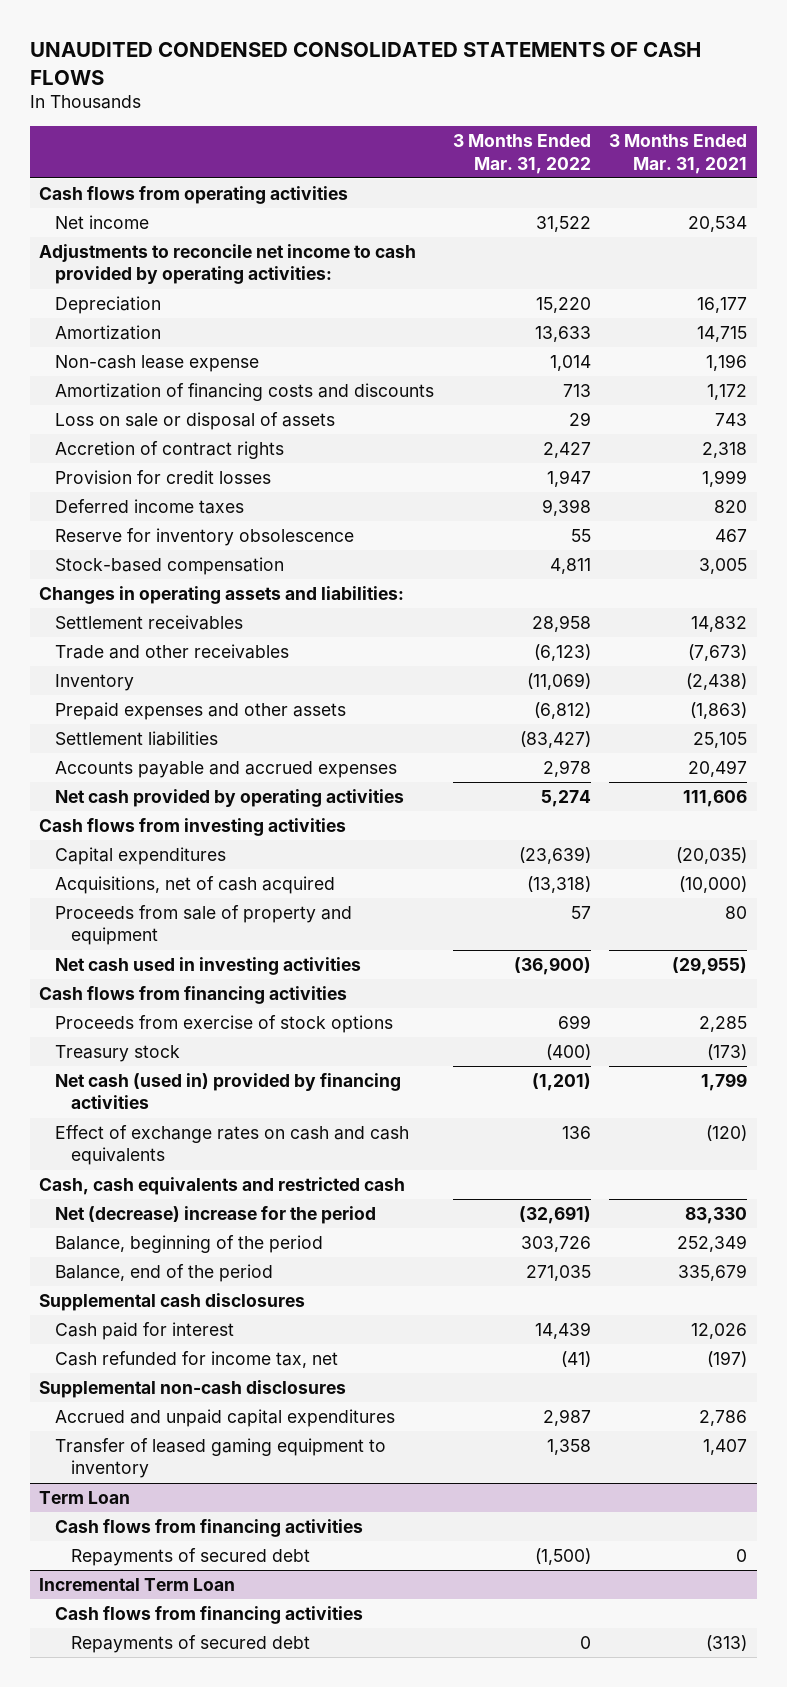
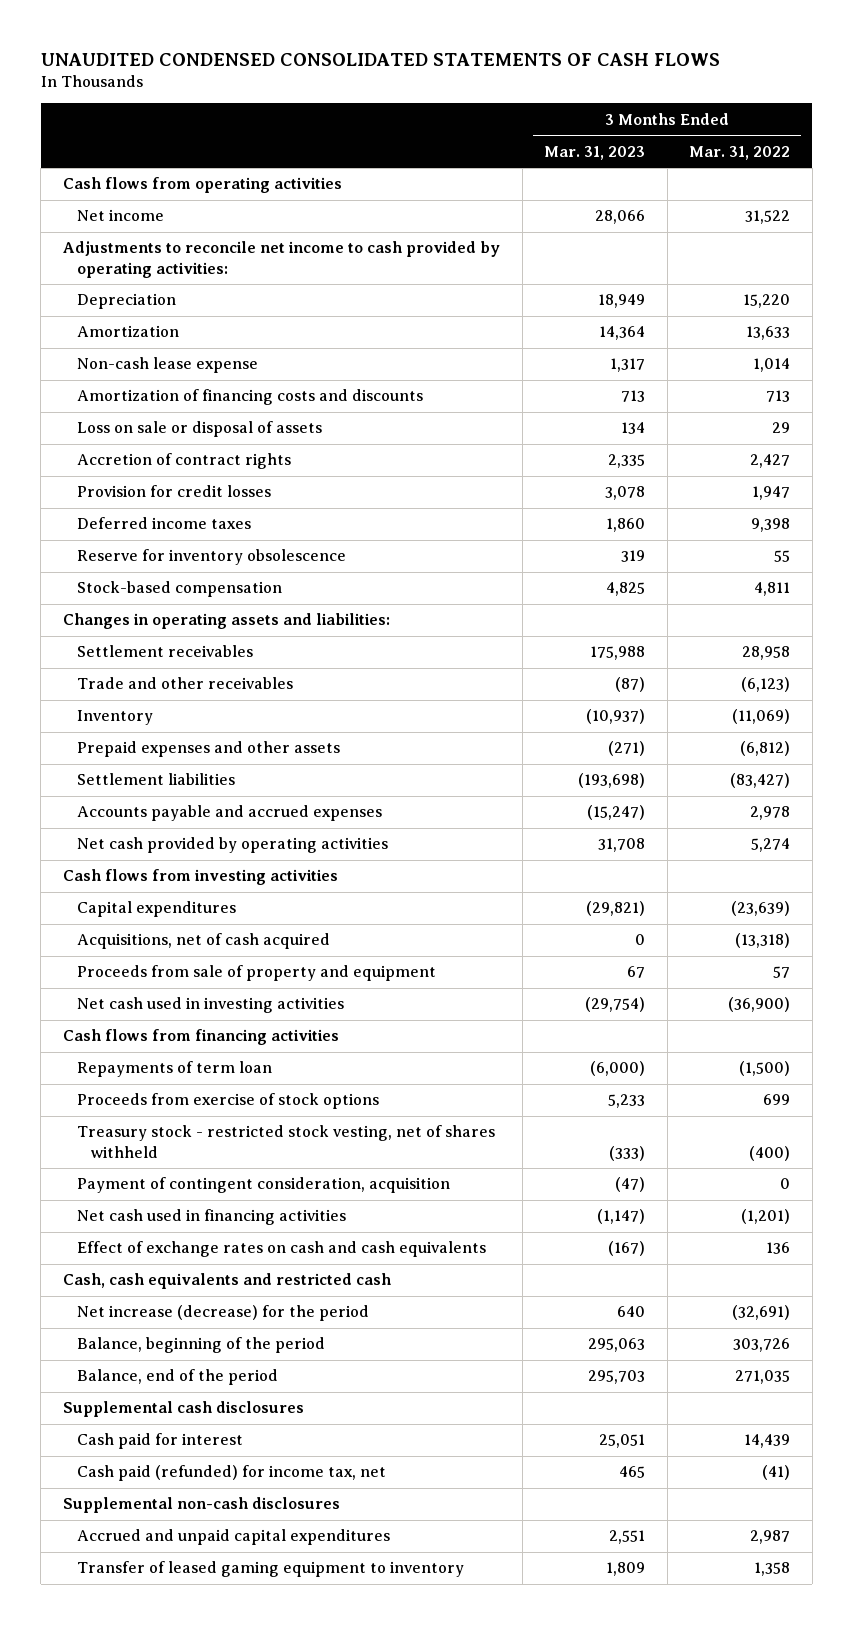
- | 3 Months Ended Mar. 31, 2022 | 3 Months Ended Mar. 31, 2021
+ | 3 Months Ended Mar. 31, 2023 | 3 Months Ended Mar. 31, 2022
+ Repayments of term loan | (6,000) | (1,500)
- Treasury stock | (400) | (173)
- Net cash (used in) provided by financing activities | (1,201) | 1,799
+ Treasury stock - restricted stock vesting, net of shares withheld | (333) | (400)
+ Payment of contingent consideration, acquisition | (47) | 0
+ Net cash used in financing activities | (1,147) | (1,201)
- Net (decrease) increase for the period | (32,691) | 83,330
+ Net increase (decrease) for the period | 640 | (32,691)
- Cash refunded for income tax, net | (41) | (197)
+ Cash paid (refunded) for income tax, net | 465 | (41)
- Term Loan
- Cash flows from financing activities
- Repayments of secured debt | (1,500) | 0
- Incremental Term Loan
- Cash flows from financing activities
- Repayments of secured debt | 0 | (313)

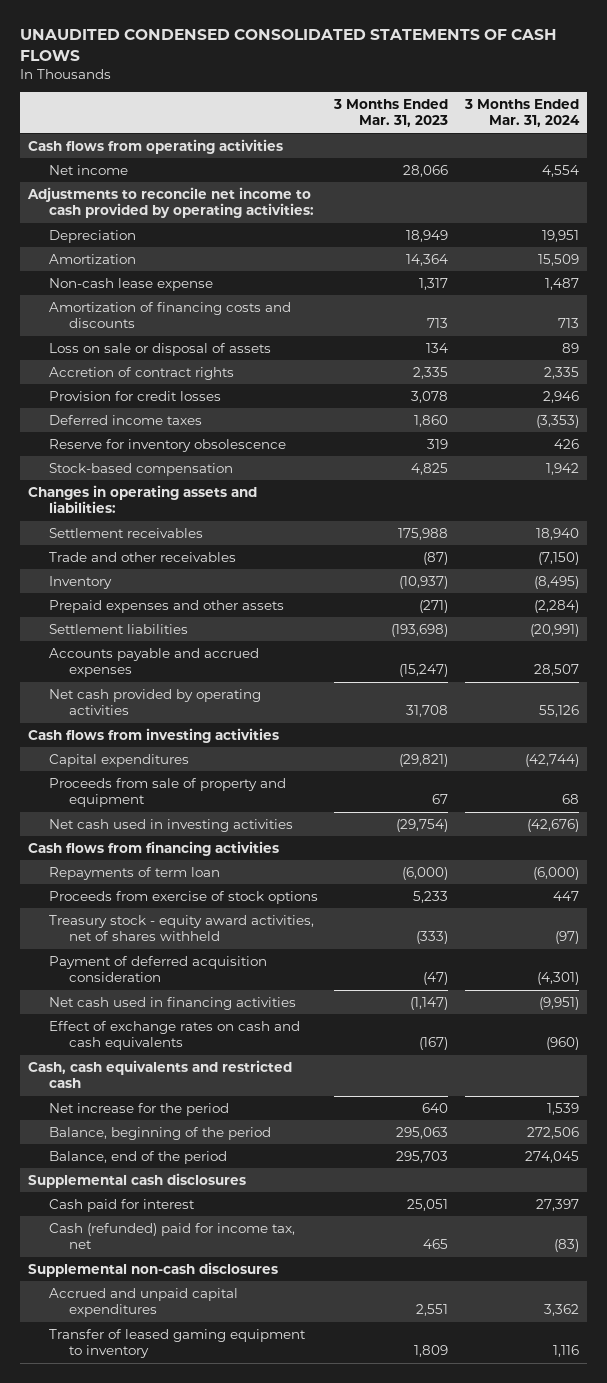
- | 3 Months Ended Mar. 31, 2023 | 3 Months Ended Mar. 31, 2022
+ | 3 Months Ended Mar. 31, 2023 | 3 Months Ended Mar. 31, 2024
- Acquisitions, net of cash acquired | 0 | (13,318)
- Treasury stock - restricted stock vesting, net of shares withheld | (333) | (400)
- Payment of contingent consideration, acquisition | (47) | 0
+ Treasury stock - equity award activities, net of shares withheld | (333) | (97)
+ Payment of deferred acquisition consideration | (47) | (4,301)
- Net increase (decrease) for the period | 640 | (32,691)
+ Net increase for the period | 640 | 1,539
- Cash paid (refunded) for income tax, net | 465 | (41)
+ Cash (refunded) paid for income tax, net | 465 | (83)

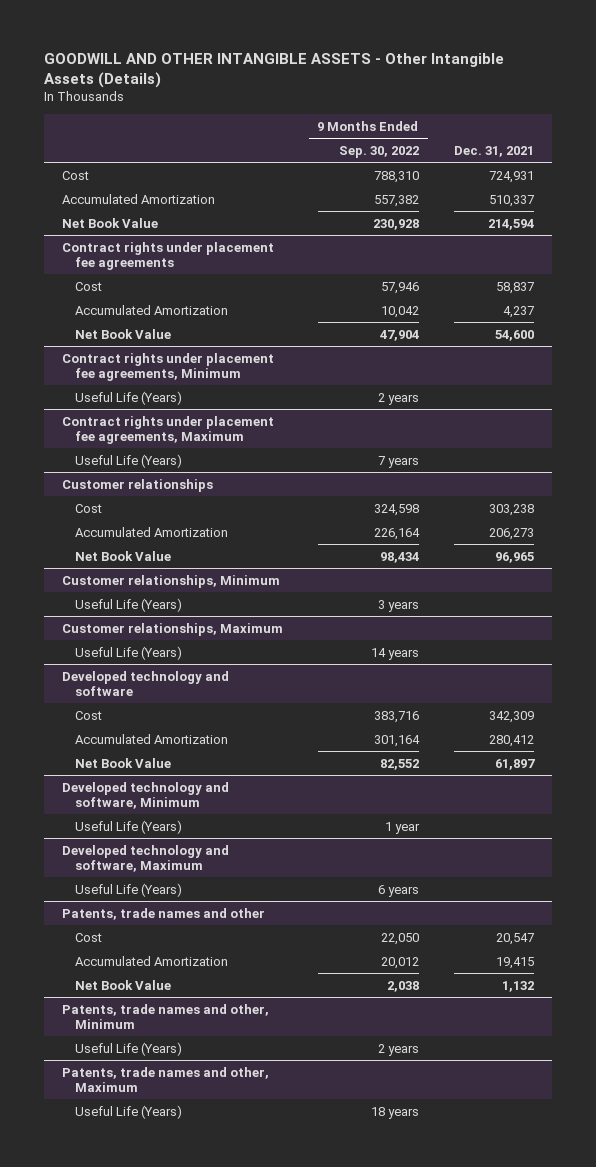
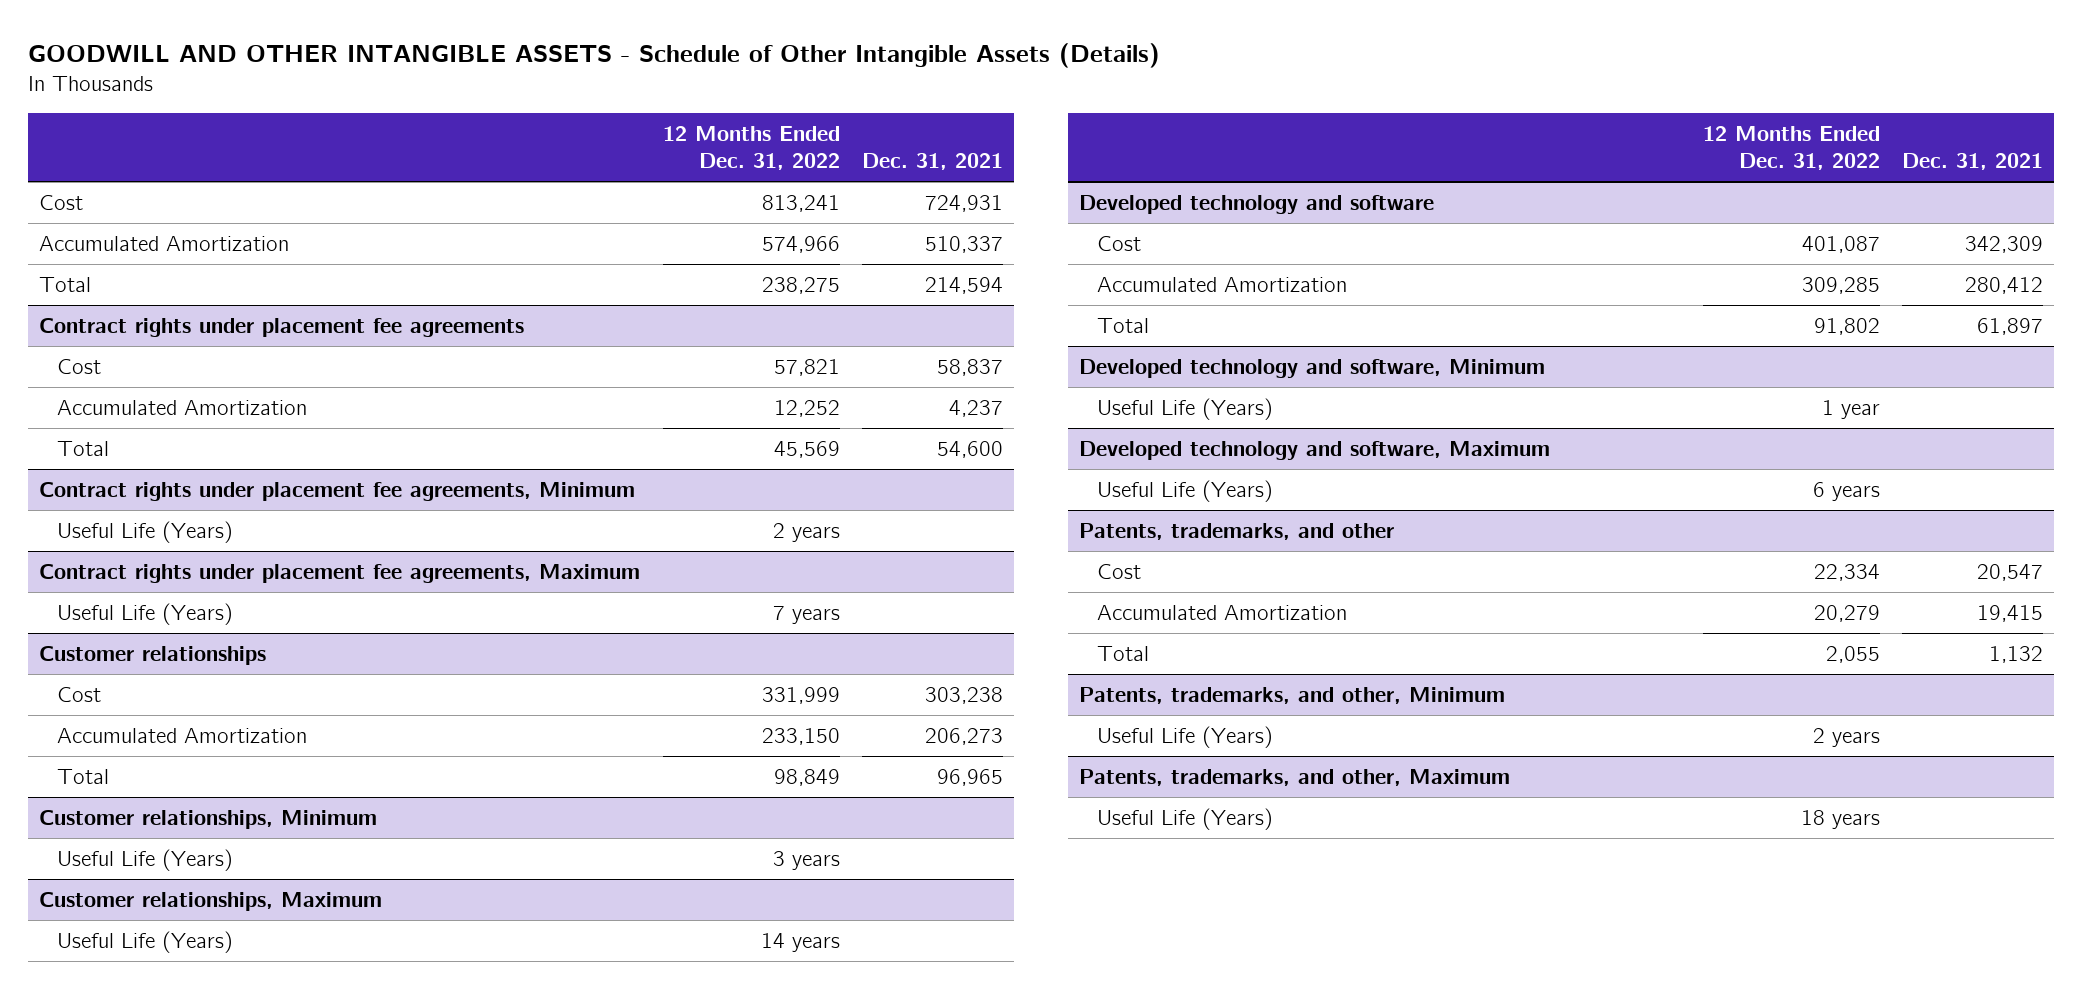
- GOODWILL AND OTHER INTANGIBLE ASSETS - Other Intangible Assets (Details)
+ GOODWILL AND OTHER INTANGIBLE ASSETS - Schedule of Other Intangible Assets (Details)
- | 9 Months Ended Sep. 30, 2022 | Dec. 31, 2021
+ | 12 Months Ended Dec. 31, 2022 | Dec. 31, 2021
- Net Book Value | 230,928 | 214,594
+ Total | 238,275 | 214,594
@ Contract rights under placement fee agreements
- Net Book Value | 47,904 | 54,600
+ Total | 45,569 | 54,600
@ Customer relationships
- Net Book Value | 98,434 | 96,965
+ Total | 98,849 | 96,965
@ Developed technology and software
- Net Book Value | 82,552 | 61,897
+ Total | 91,802 | 61,897
- Patents, trade names and other
+ Patents, trademarks, and other
- Net Book Value | 2,038 | 1,132
- Patents, trade names and other, Minimum
+ Total | 2,055 | 1,132
+ Patents, trademarks, and other, Minimum
- Patents, trade names and other, Maximum
+ Patents, trademarks, and other, Maximum

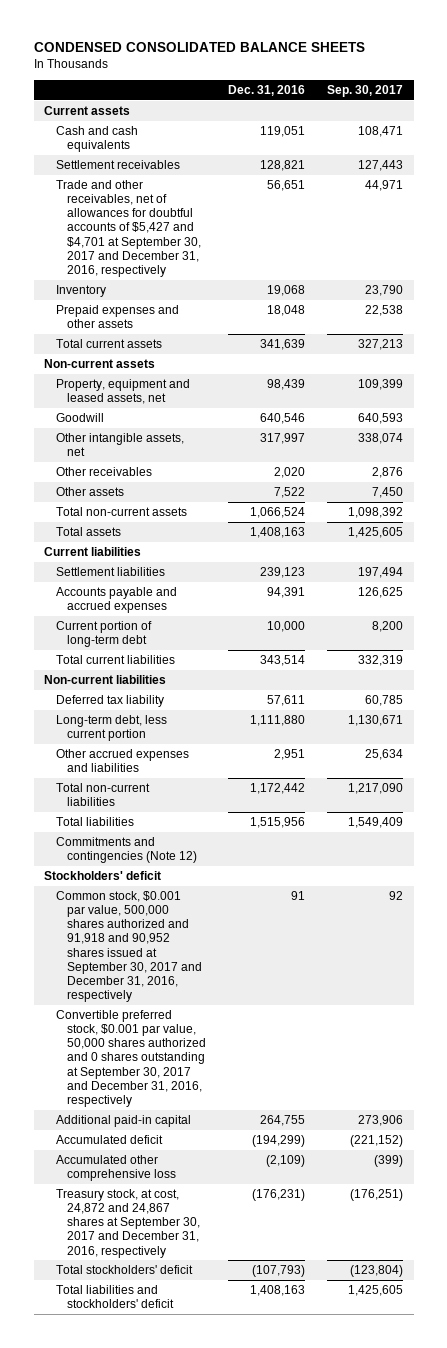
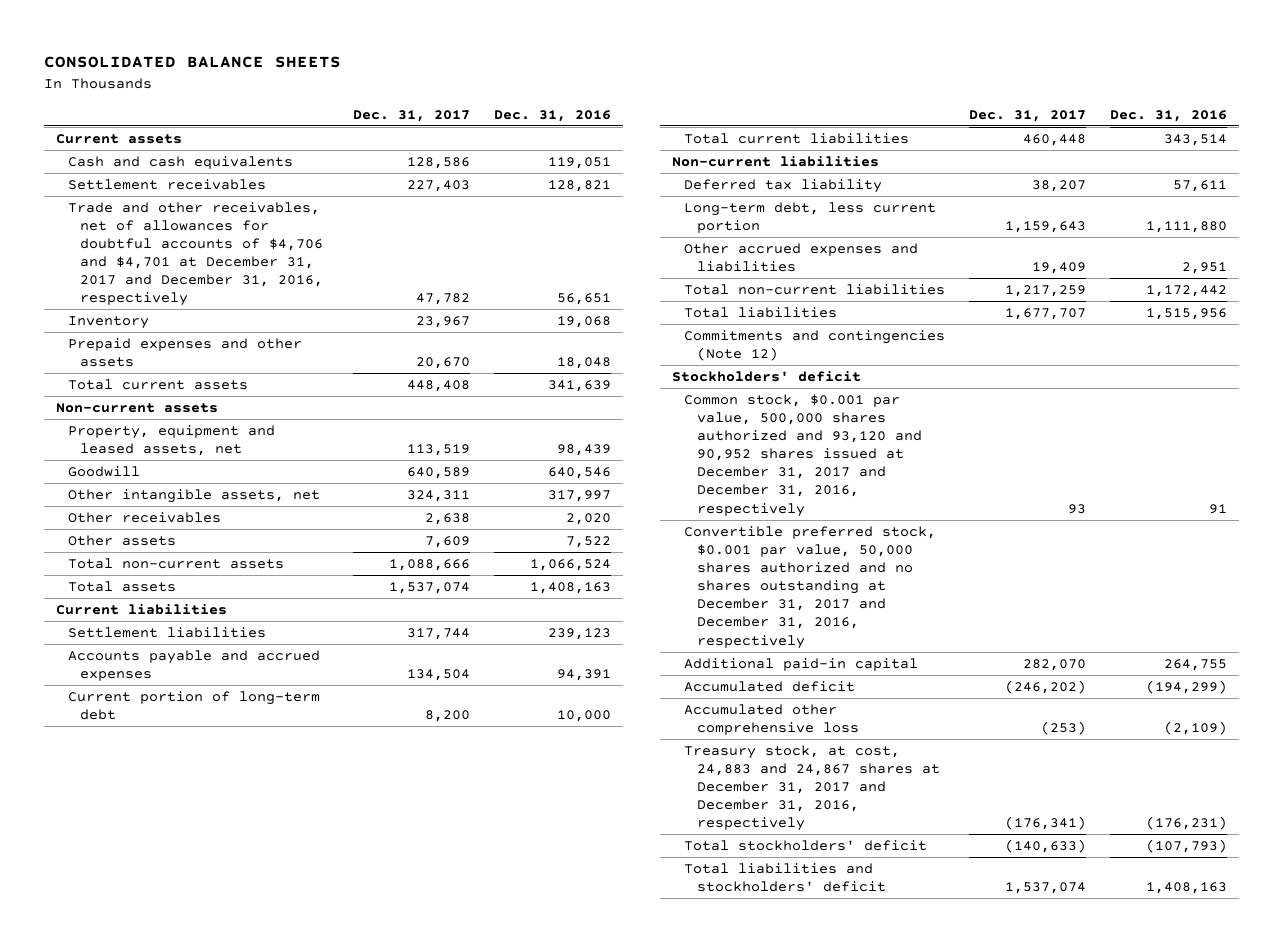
- CONDENSED CONSOLIDATED BALANCE SHEETS
+ CONSOLIDATED BALANCE SHEETS
- | Dec. 31, 2016 | Sep. 30, 2017
+ | Dec. 31, 2017 | Dec. 31, 2016
- Trade and other receivables, net of allowances for doubtful accounts of $5,427 and $4,701 at September 30, 2017 and December 31, 2016, respectively | 56,651 | 44,971
+ Trade and other receivables, net of allowances for doubtful accounts of $4,706 and $4,701 at December 31, 2017 and December 31, 2016, respectively | 47,782 | 56,651
- Common stock, $0.001 par value, 500,000 shares authorized and 91,918 and 90,952 shares issued at September 30, 2017 and December 31, 2016, respectively | 91 | 92
- Convertible preferred stock, $0.001 par value, 50,000 shares authorized and 0 shares outstanding at September 30, 2017 and December 31, 2016, respectively
+ Common stock, $0.001 par value, 500,000 shares authorized and 93,120 and 90,952 shares issued at December 31, 2017 and December 31, 2016, respectively | 93 | 91
+ Convertible preferred stock, $0.001 par value, 50,000 shares authorized and no shares outstanding at December 31, 2017 and December 31, 2016, respectively
- Treasury stock, at cost, 24,872 and 24,867 shares at September 30, 2017 and December 31, 2016, respectively | (176,231) | (176,251)
+ Treasury stock, at cost, 24,883 and 24,867 shares at December 31, 2017 and December 31, 2016, respectively | (176,341) | (176,231)

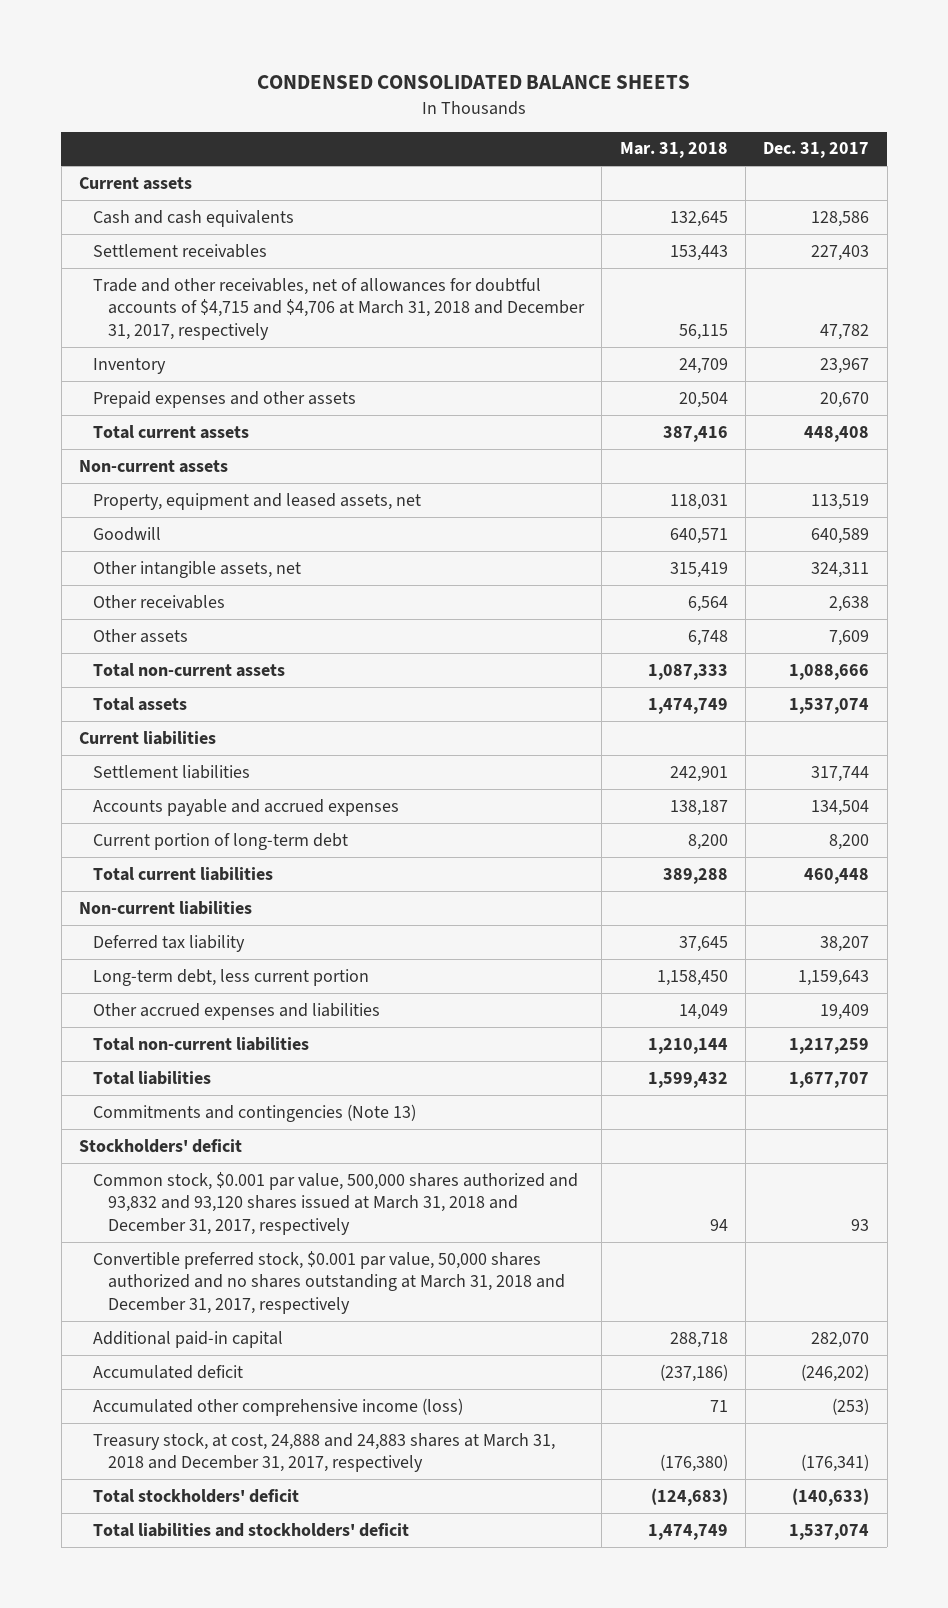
- CONSOLIDATED BALANCE SHEETS
+ CONDENSED CONSOLIDATED BALANCE SHEETS
- | Dec. 31, 2017 | Dec. 31, 2016
+ | Mar. 31, 2018 | Dec. 31, 2017
- Trade and other receivables, net of allowances for doubtful accounts of $4,706 and $4,701 at December 31, 2017 and December 31, 2016, respectively | 47,782 | 56,651
+ Trade and other receivables, net of allowances for doubtful accounts of $4,715 and $4,706 at March 31, 2018 and December 31, 2017, respectively | 56,115 | 47,782
- Commitments and contingencies (Note 12)
+ Commitments and contingencies (Note 13)
- Common stock, $0.001 par value, 500,000 shares authorized and 93,120 and 90,952 shares issued at December 31, 2017 and December 31, 2016, respectively | 93 | 91
- Convertible preferred stock, $0.001 par value, 50,000 shares authorized and no shares outstanding at December 31, 2017 and December 31, 2016, respectively
+ Common stock, $0.001 par value, 500,000 shares authorized and 93,832 and 93,120 shares issued at March 31, 2018 and December 31, 2017, respectively | 94 | 93
+ Convertible preferred stock, $0.001 par value, 50,000 shares authorized and no shares outstanding at March 31, 2018 and December 31, 2017, respectively
- Accumulated other comprehensive loss | (253) | (2,109)
- Treasury stock, at cost, 24,883 and 24,867 shares at December 31, 2017 and December 31, 2016, respectively | (176,341) | (176,231)
+ Accumulated other comprehensive income (loss) | 71 | (253)
+ Treasury stock, at cost, 24,888 and 24,883 shares at March 31, 2018 and December 31, 2017, respectively | (176,380) | (176,341)

